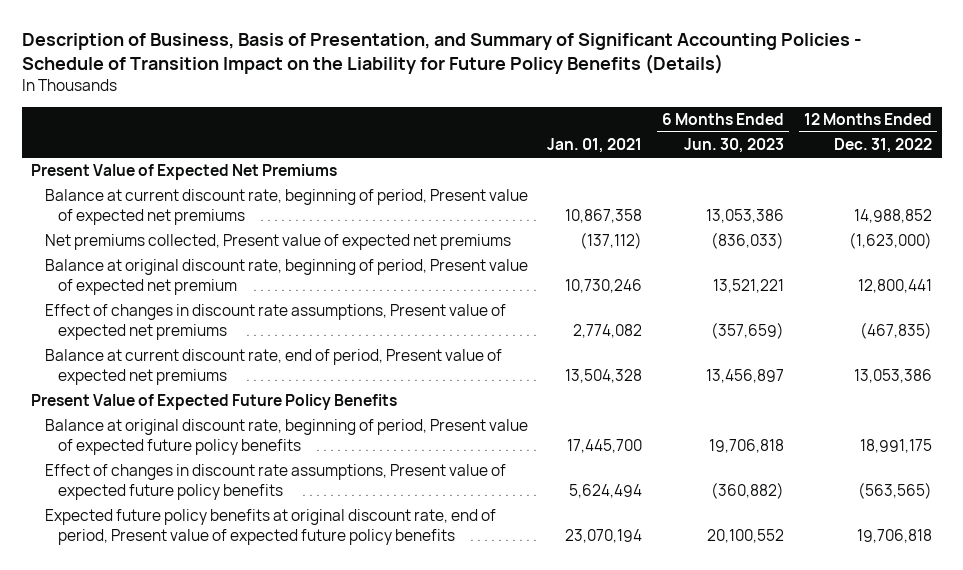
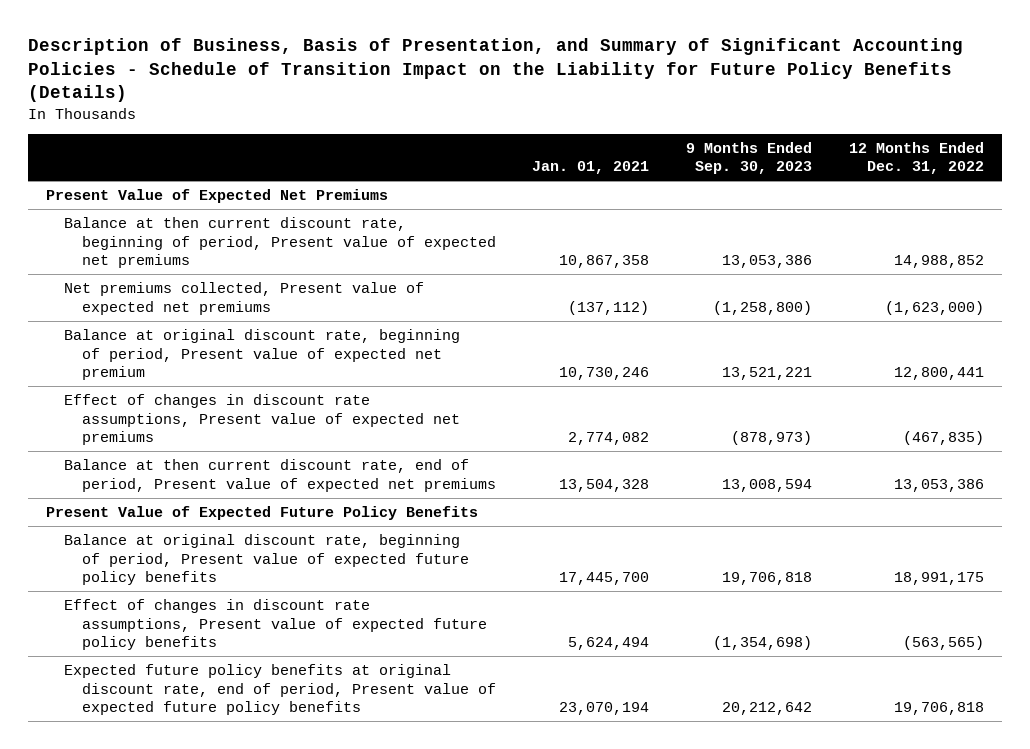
- | Jan. 01, 2021 | 6 Months Ended Jun. 30, 2023 | 12 Months Ended Dec. 31, 2022
+ | Jan. 01, 2021 | 9 Months Ended Sep. 30, 2023 | 12 Months Ended Dec. 31, 2022
- Balance at current discount rate, beginning of period, Present value of expected net premiums | 10,867,358 | 13,053,386 | 14,988,852
+ Balance at then current discount rate, beginning of period, Present value of expected net premiums | 10,867,358 | 13,053,386 | 14,988,852
- Balance at current discount rate, end of period, Present value of expected net premiums | 13,504,328 | 13,456,897 | 13,053,386
+ Balance at then current discount rate, end of period, Present value of expected net premiums | 13,504,328 | 13,008,594 | 13,053,386

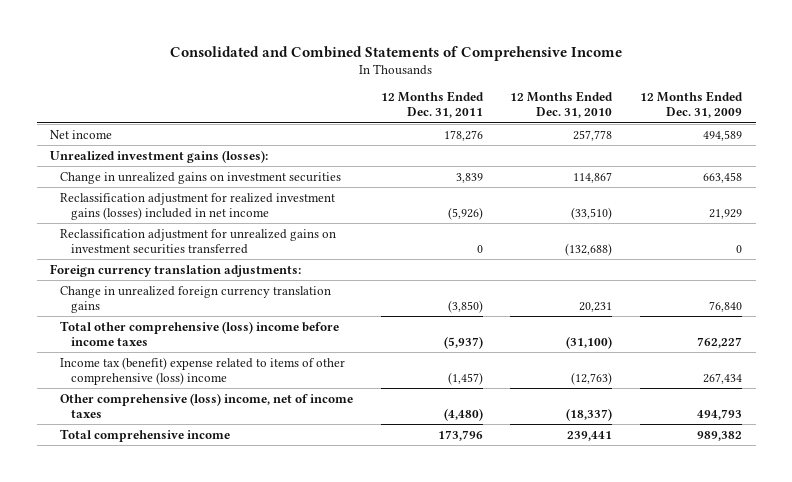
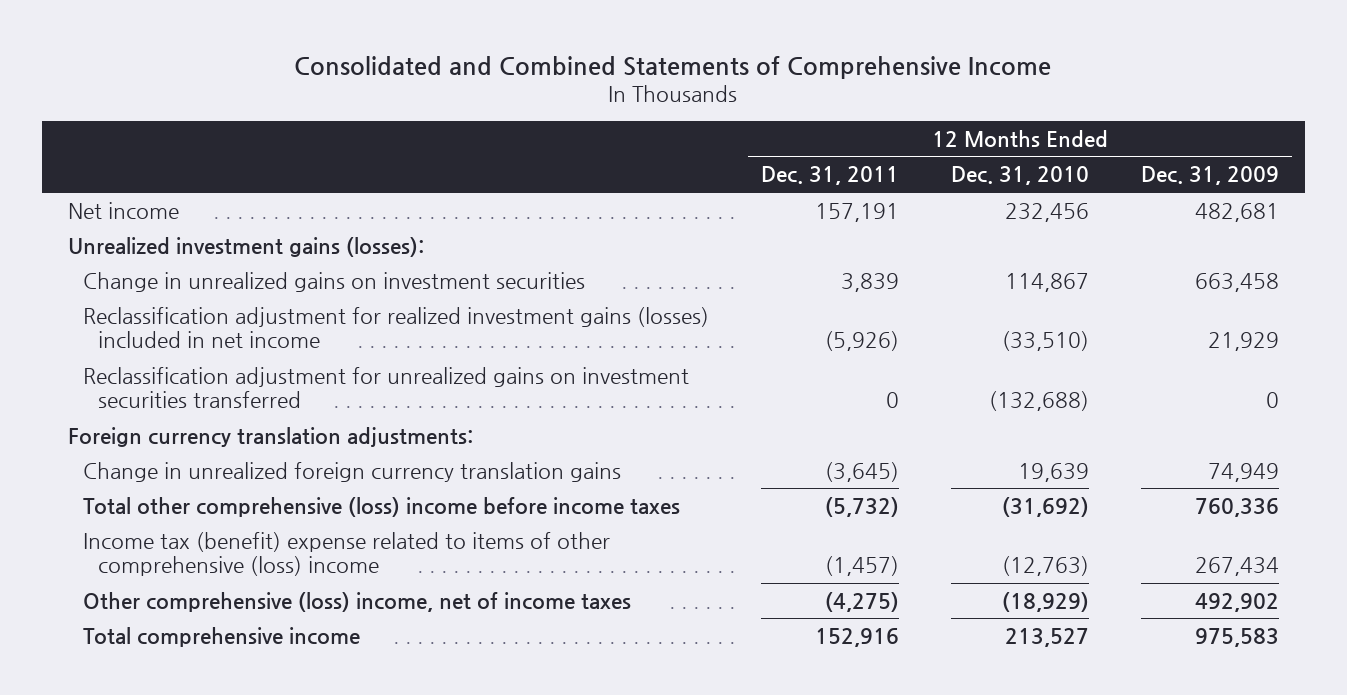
- Net income | 178,276 | 257,778 | 494,589
+ Net income | 157,191 | 232,456 | 482,681
- Change in unrealized foreign currency translation gains | (3,850) | 20,231 | 76,840
- Total other comprehensive (loss) income before income taxes | (5,937) | (31,100) | 762,227
+ Change in unrealized foreign currency translation gains | (3,645) | 19,639 | 74,949
+ Total other comprehensive (loss) income before income taxes | (5,732) | (31,692) | 760,336
- Other comprehensive (loss) income, net of income taxes | (4,480) | (18,337) | 494,793
- Total comprehensive income | 173,796 | 239,441 | 989,382
+ Other comprehensive (loss) income, net of income taxes | (4,275) | (18,929) | 492,902
+ Total comprehensive income | 152,916 | 213,527 | 975,583

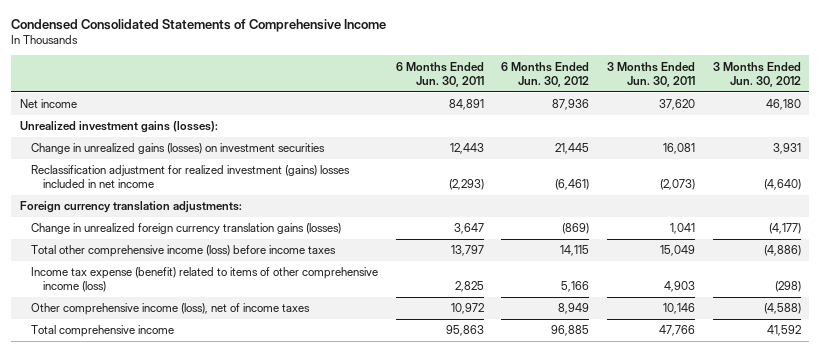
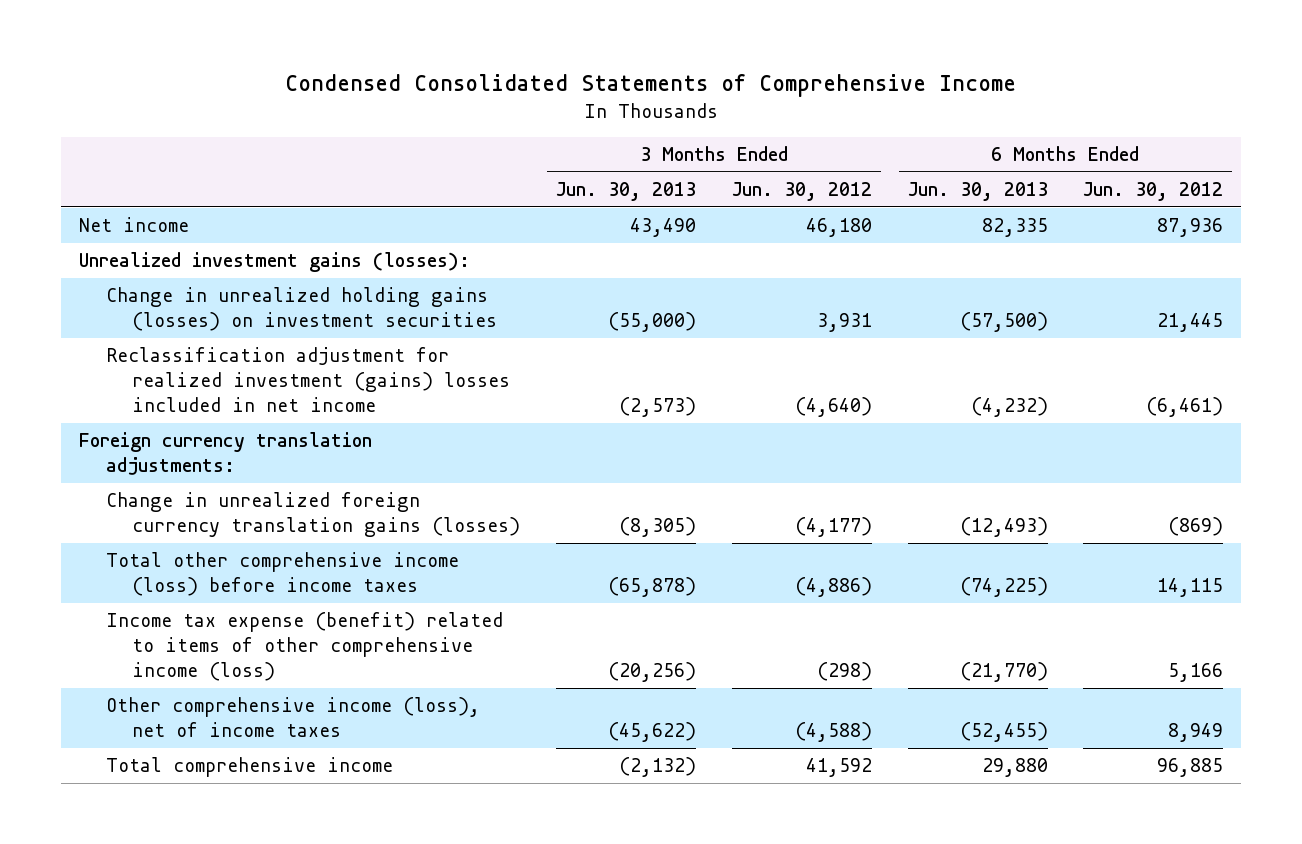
- | 6 Months Ended Jun. 30, 2011 | 6 Months Ended Jun. 30, 2012 | 3 Months Ended Jun. 30, 2011 | 3 Months Ended Jun. 30, 2012
+ | 3 Months Ended Jun. 30, 2013 | 3 Months Ended Jun. 30, 2012 | 6 Months Ended Jun. 30, 2013 | 6 Months Ended Jun. 30, 2012
- Change in unrealized gains (losses) on investment securities | 12,443 | 21,445 | 16,081 | 3,931
+ Change in unrealized holding gains (losses) on investment securities | (55,000) | 3,931 | (57,500) | 21,445

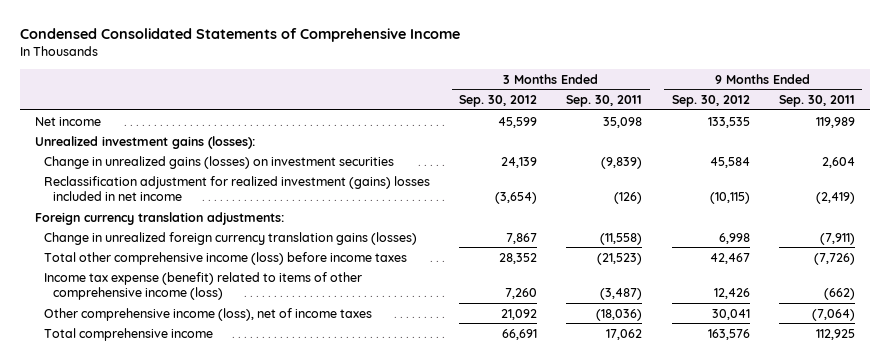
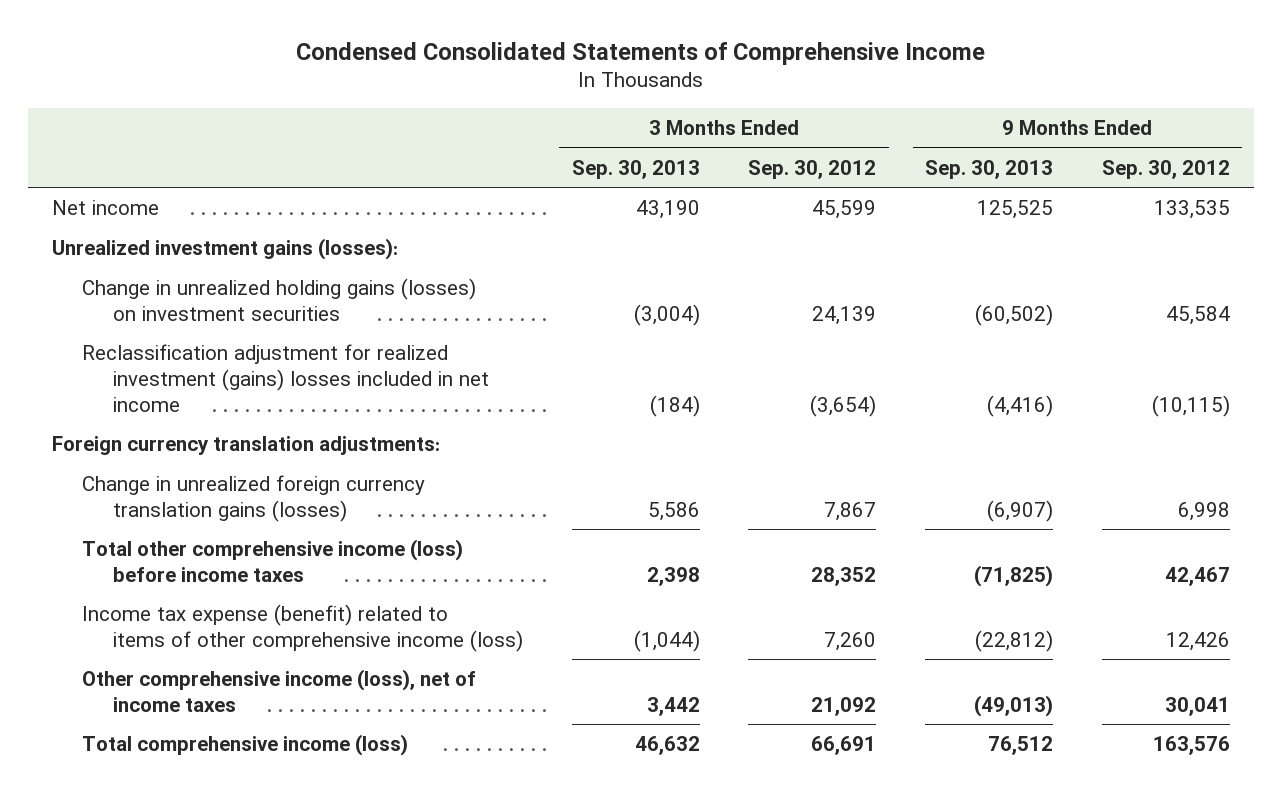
- | 3 Months Ended Sep. 30, 2012 | 3 Months Ended Sep. 30, 2011 | 9 Months Ended Sep. 30, 2012 | 9 Months Ended Sep. 30, 2011
+ | 3 Months Ended Sep. 30, 2013 | 3 Months Ended Sep. 30, 2012 | 9 Months Ended Sep. 30, 2013 | 9 Months Ended Sep. 30, 2012
- Change in unrealized gains (losses) on investment securities | 24,139 | (9,839) | 45,584 | 2,604
+ Change in unrealized holding gains (losses) on investment securities | (3,004) | 24,139 | (60,502) | 45,584
- Total comprehensive income | 66,691 | 17,062 | 163,576 | 112,925
+ Total comprehensive income (loss) | 46,632 | 66,691 | 76,512 | 163,576

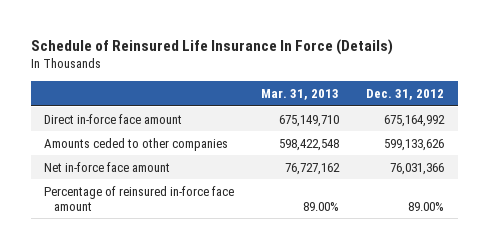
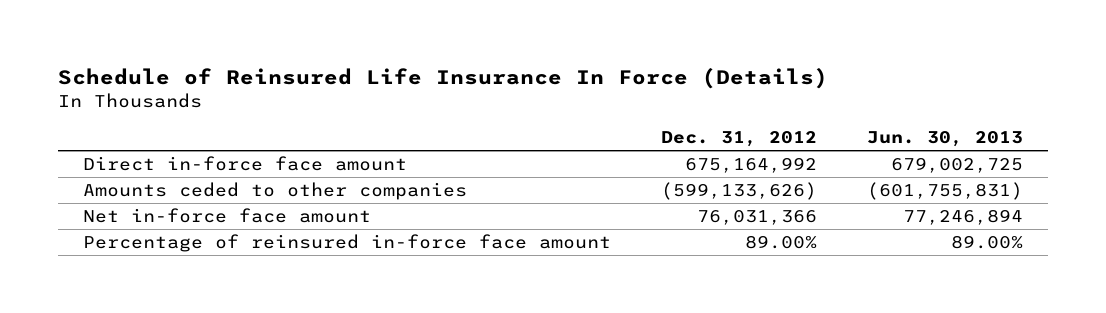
- | Mar. 31, 2013 | Dec. 31, 2012
+ | Dec. 31, 2012 | Jun. 30, 2013
- Amounts ceded to other companies | 598,422,548 | 599,133,626
+ Amounts ceded to other companies | (599,133,626) | (601,755,831)

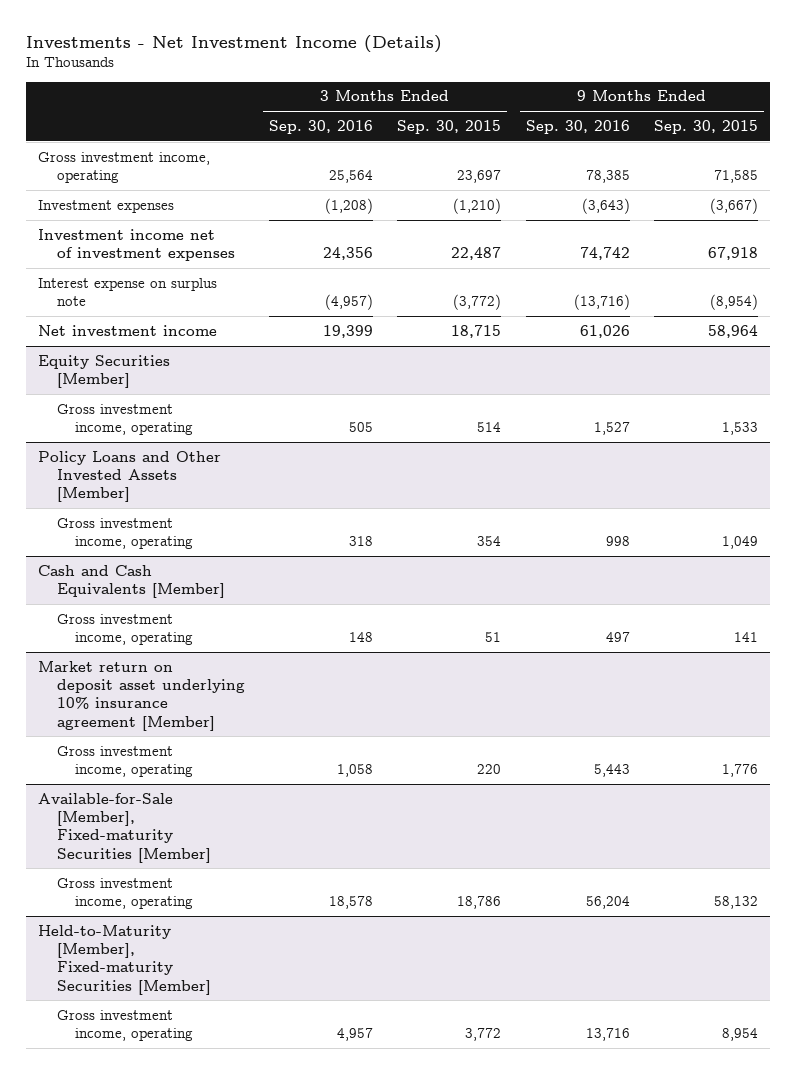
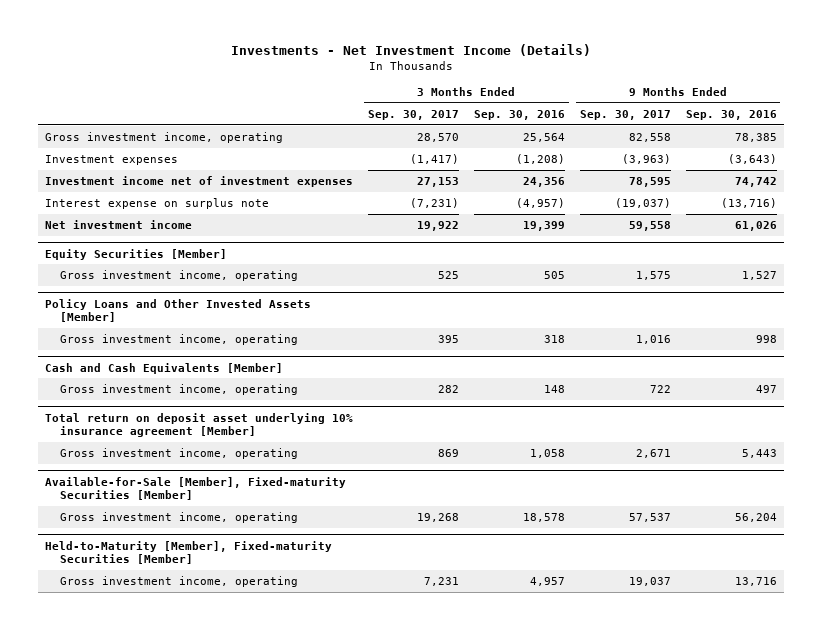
- | 3 Months Ended Sep. 30, 2016 | 3 Months Ended Sep. 30, 2015 | 9 Months Ended Sep. 30, 2016 | 9 Months Ended Sep. 30, 2015
+ | 3 Months Ended Sep. 30, 2017 | 3 Months Ended Sep. 30, 2016 | 9 Months Ended Sep. 30, 2017 | 9 Months Ended Sep. 30, 2016
- Market return on deposit asset underlying 10% insurance agreement [Member]
+ Total return on deposit asset underlying 10% insurance agreement [Member]

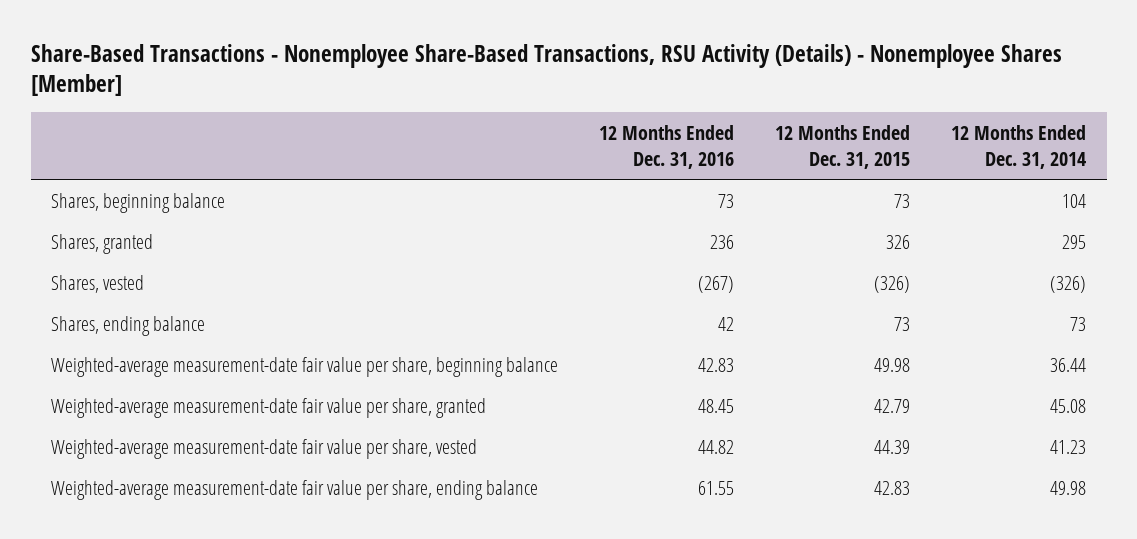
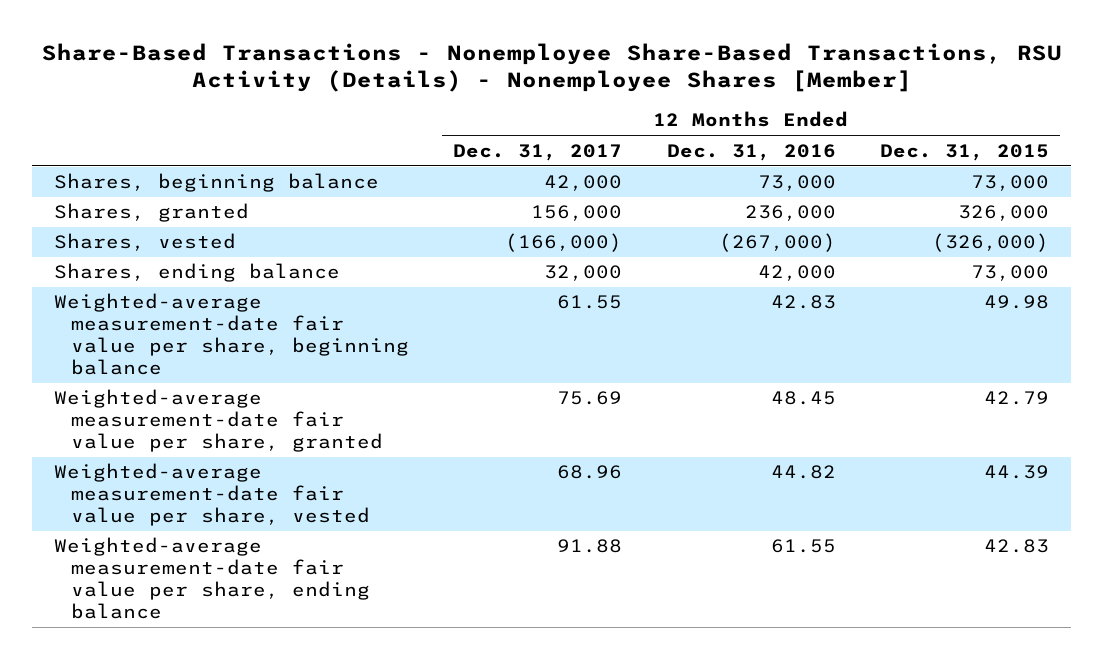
- | 12 Months Ended Dec. 31, 2016 | 12 Months Ended Dec. 31, 2015 | 12 Months Ended Dec. 31, 2014
+ | 12 Months Ended Dec. 31, 2017 | 12 Months Ended Dec. 31, 2016 | 12 Months Ended Dec. 31, 2015
- Shares, beginning balance | 73 | 73 | 104
- Shares, granted | 236 | 326 | 295
- Shares, vested | (267) | (326) | (326)
- Shares, ending balance | 42 | 73 | 73
+ Shares, beginning balance | 42,000 | 73,000 | 73,000
+ Shares, granted | 156,000 | 236,000 | 326,000
+ Shares, vested | (166,000) | (267,000) | (326,000)
+ Shares, ending balance | 32,000 | 42,000 | 73,000

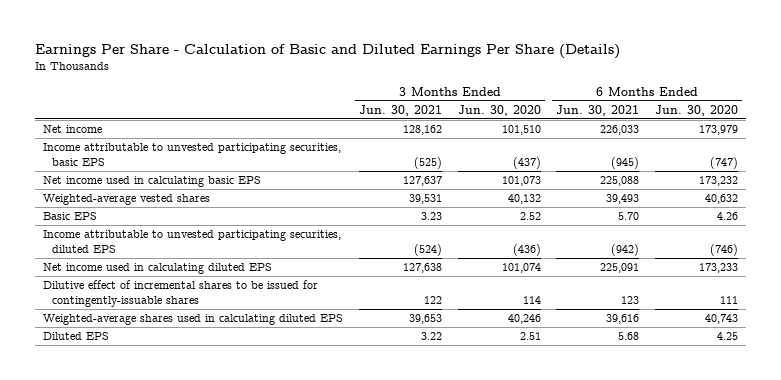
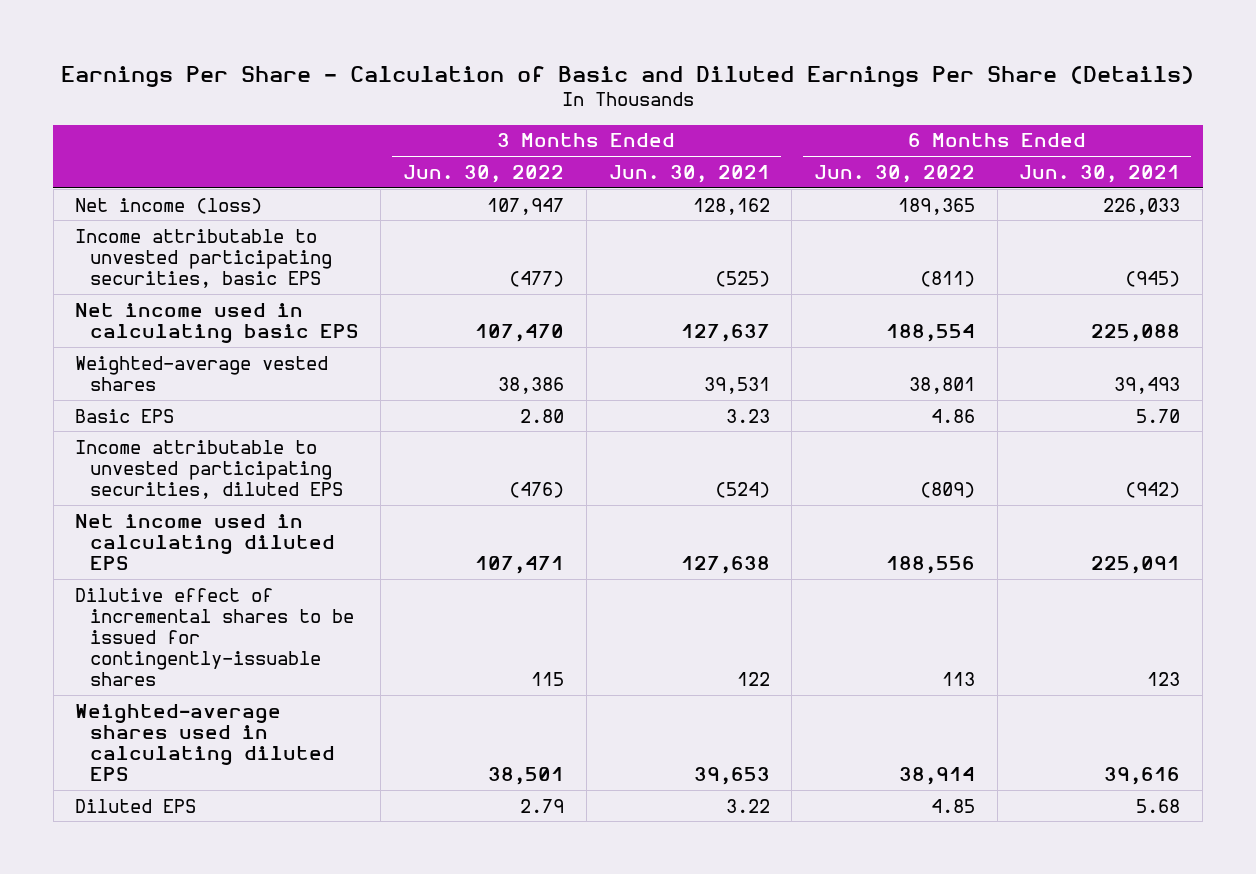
- | 3 Months Ended Jun. 30, 2021 | 3 Months Ended Jun. 30, 2020 | 6 Months Ended Jun. 30, 2021 | 6 Months Ended Jun. 30, 2020
+ | 3 Months Ended Jun. 30, 2022 | 3 Months Ended Jun. 30, 2021 | 6 Months Ended Jun. 30, 2022 | 6 Months Ended Jun. 30, 2021
- Net income | 128,162 | 101,510 | 226,033 | 173,979
+ Net income (loss) | 107,947 | 128,162 | 189,365 | 226,033

